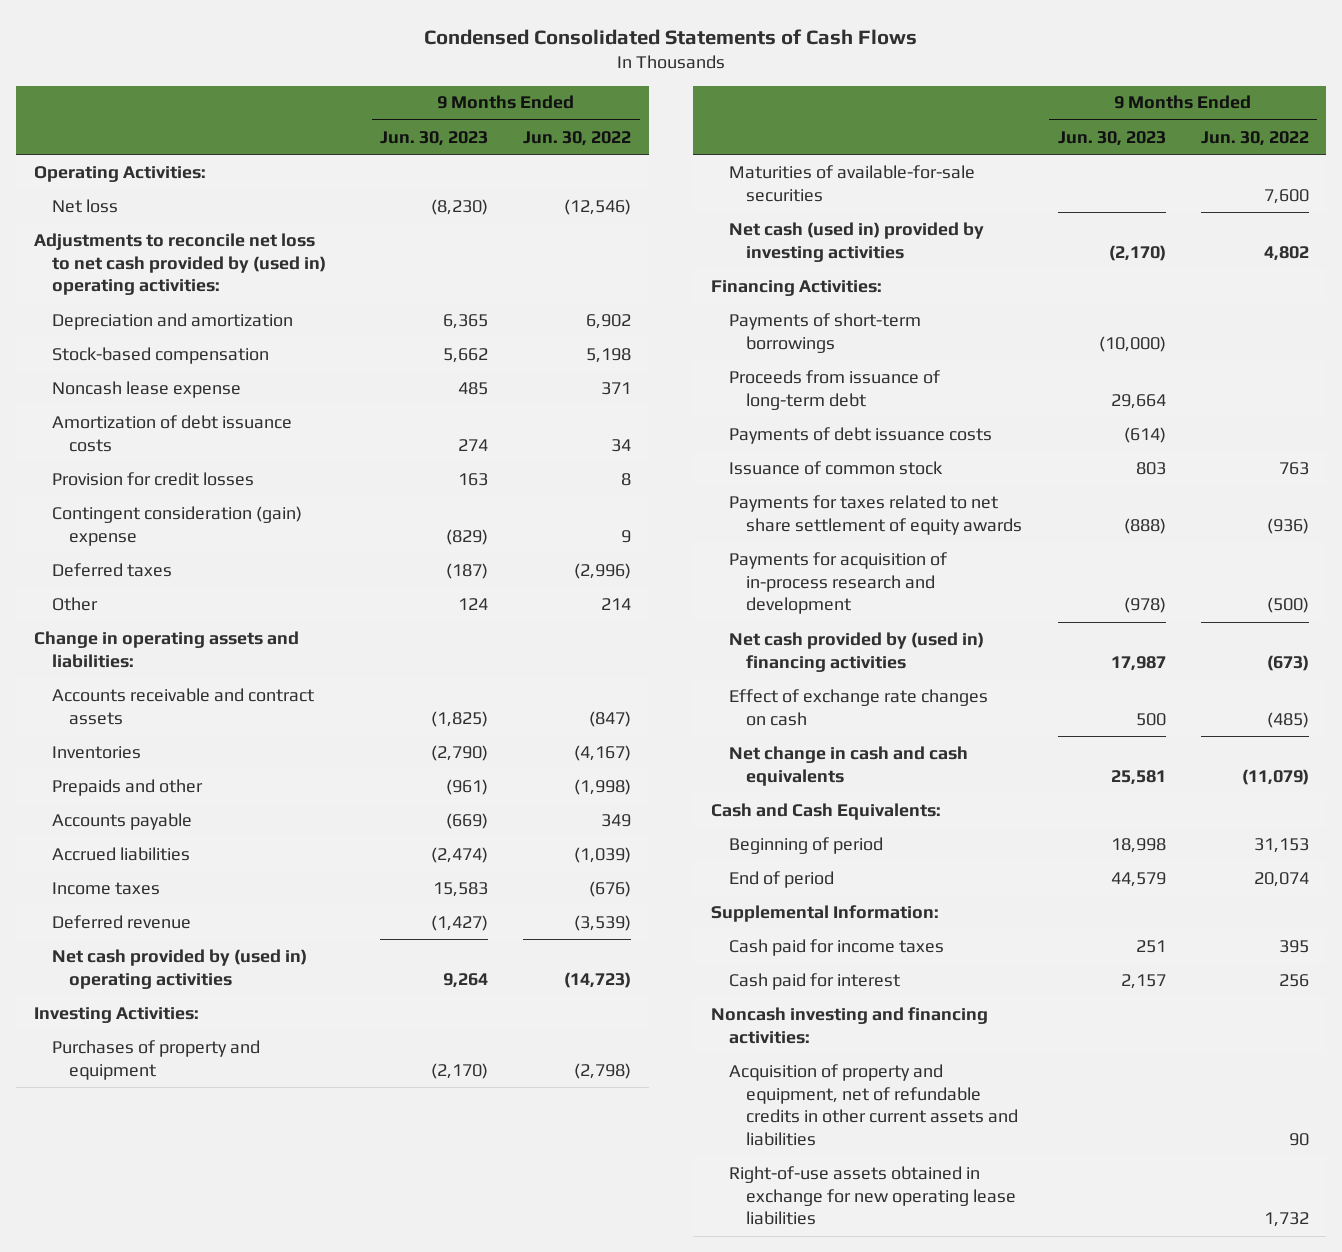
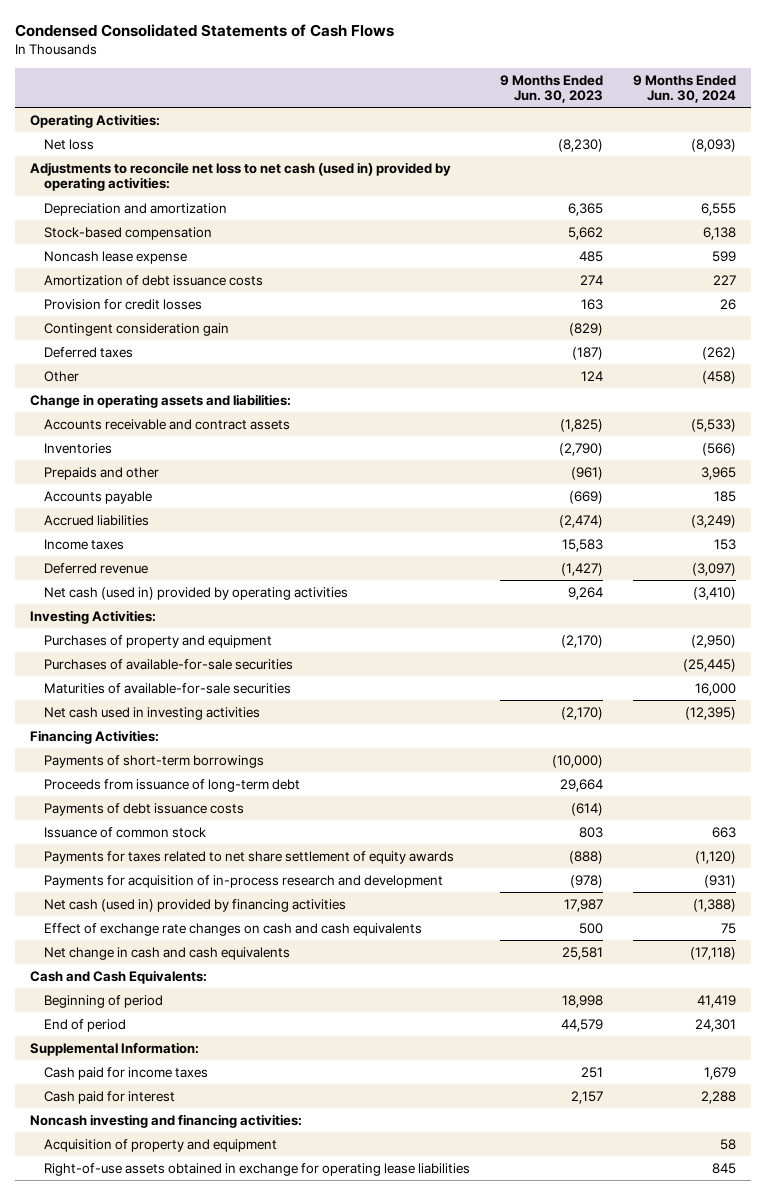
- | 9 Months Ended Jun. 30, 2023 | 9 Months Ended Jun. 30, 2022
+ | 9 Months Ended Jun. 30, 2023 | 9 Months Ended Jun. 30, 2024
- Adjustments to reconcile net loss to net cash provided by (used in) operating activities:
+ Adjustments to reconcile net loss to net cash (used in) provided by operating activities:
- Contingent consideration (gain) expense | (829) | 9
+ Contingent consideration gain | (829) |
- Net cash provided by (used in) operating activities | 9,264 | (14,723)
+ Net cash (used in) provided by operating activities | 9,264 | (3,410)
+ Purchases of available-for-sale securities | | (25,445)
- Net cash (used in) provided by investing activities | (2,170) | 4,802
+ Net cash used in investing activities | (2,170) | (12,395)
- Net cash provided by (used in) financing activities | 17,987 | (673)
- Effect of exchange rate changes on cash | 500 | (485)
+ Net cash (used in) provided by financing activities | 17,987 | (1,388)
+ Effect of exchange rate changes on cash and cash equivalents | 500 | 75
- Acquisition of property and equipment, net of refundable credits in other current assets and liabilities | | 90
- Right-of-use assets obtained in exchange for new operating lease liabilities | | 1,732
+ Acquisition of property and equipment | | 58
+ Right-of-use assets obtained in exchange for operating lease liabilities | | 845

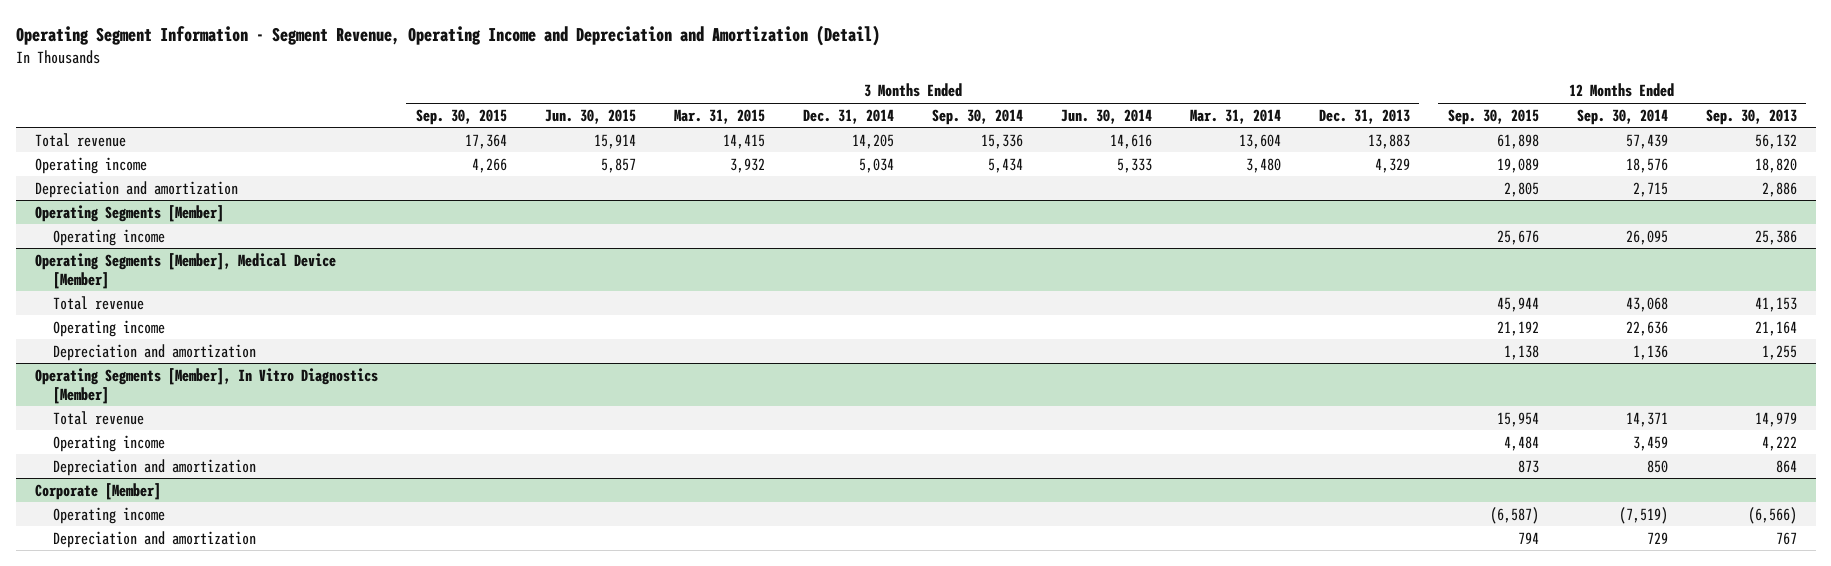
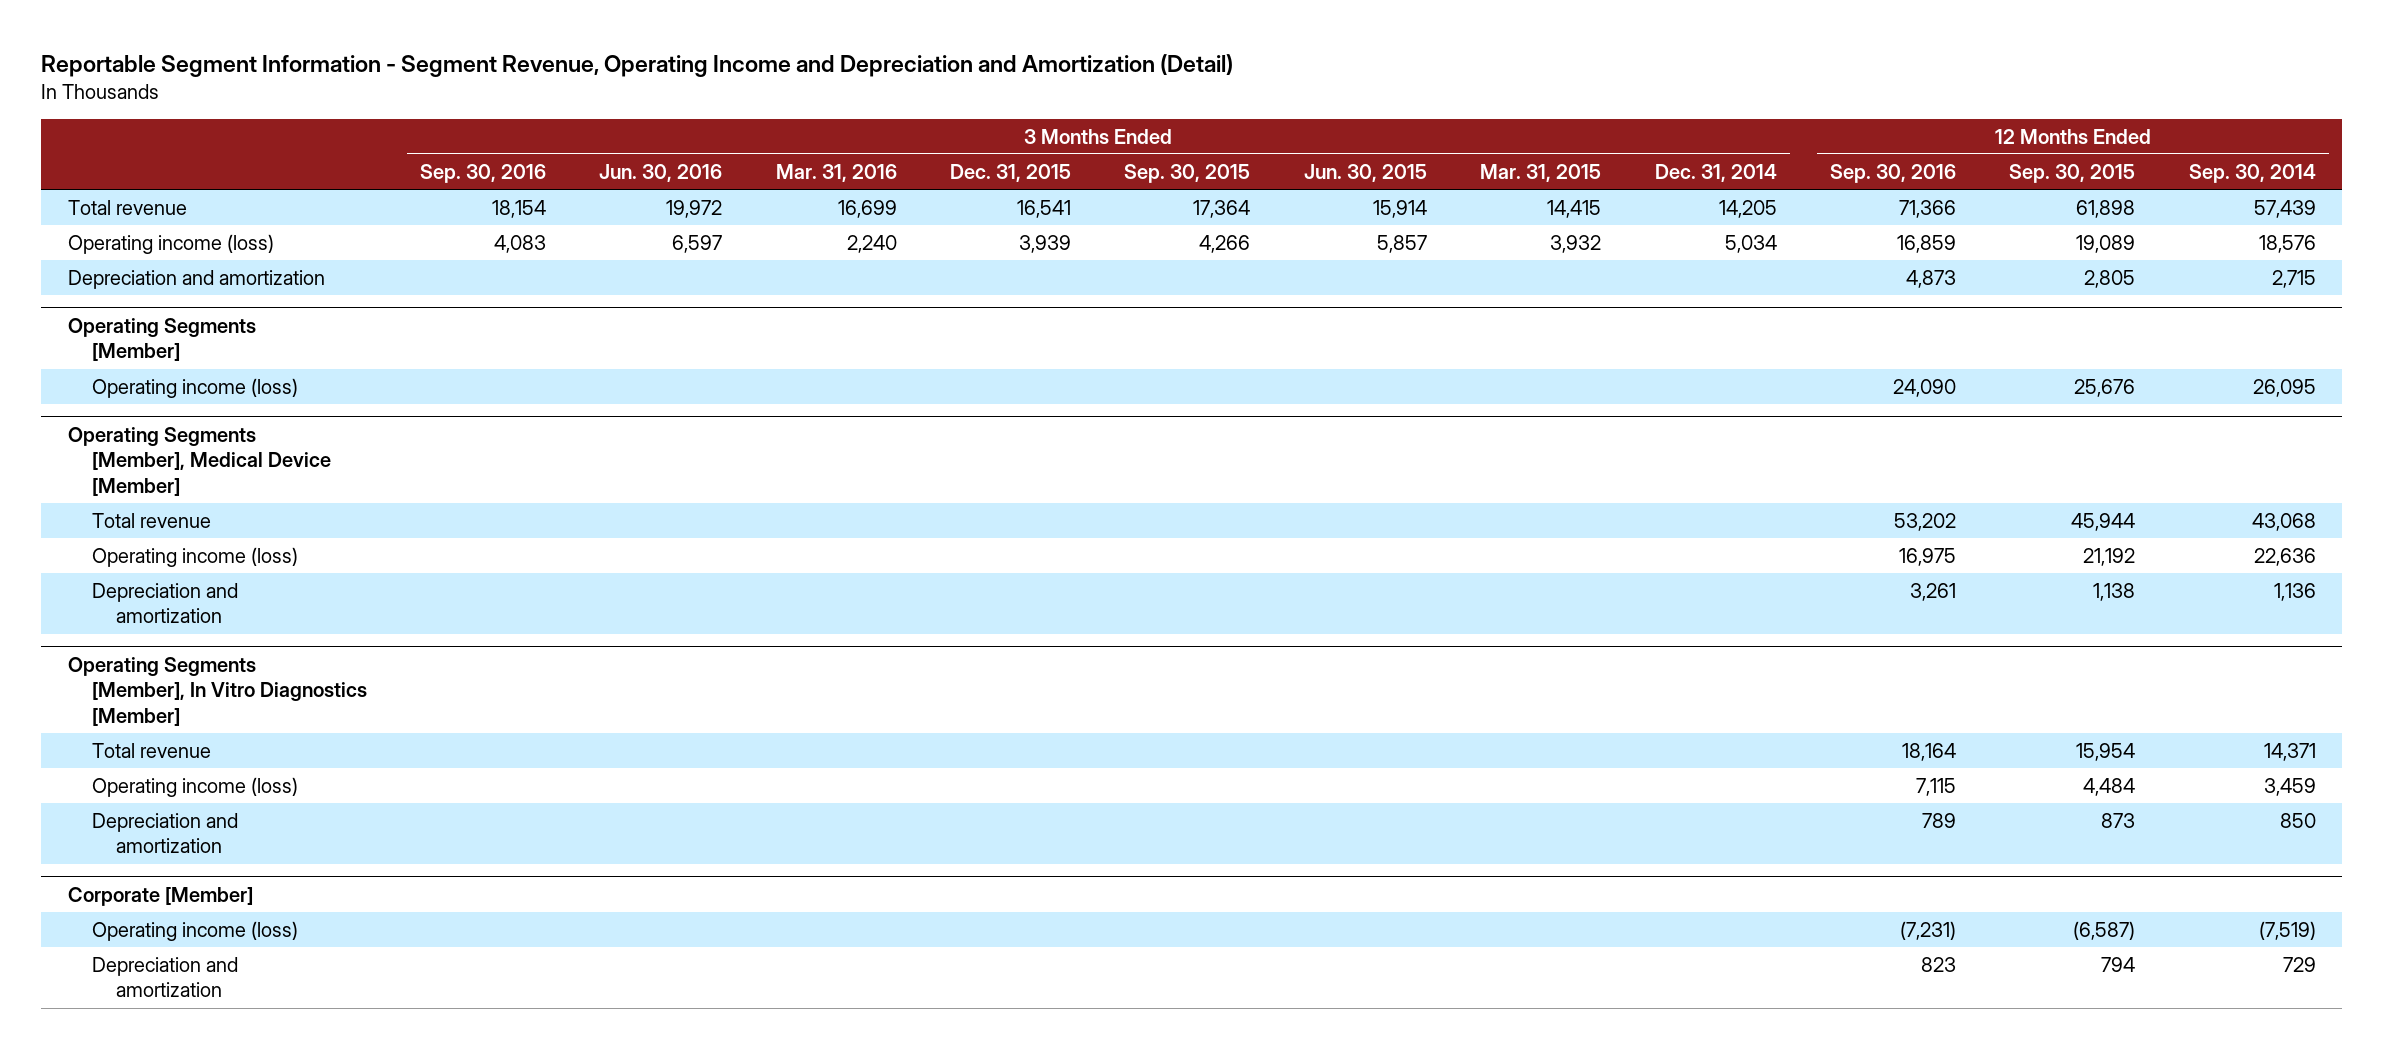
- Operating Segment Information - Segment Revenue, Operating Income and Depreciation and Amortization (Detail)
+ Reportable Segment Information - Segment Revenue, Operating Income and Depreciation and Amortization (Detail)
- | 3 Months Ended Sep. 30, 2015 | 3 Months Ended Jun. 30, 2015 | 3 Months Ended Mar. 31, 2015 | 3 Months Ended Dec. 31, 2014 | 3 Months Ended Sep. 30, 2014 | 3 Months Ended Jun. 30, 2014 | 3 Months Ended Mar. 31, 2014 | 3 Months Ended Dec. 31, 2013 | 12 Months Ended Sep. 30, 2015 | 12 Months Ended Sep. 30, 2014 | 12 Months Ended Sep. 30, 2013
+ | 3 Months Ended Sep. 30, 2016 | 3 Months Ended Jun. 30, 2016 | 3 Months Ended Mar. 31, 2016 | 3 Months Ended Dec. 31, 2015 | 3 Months Ended Sep. 30, 2015 | 3 Months Ended Jun. 30, 2015 | 3 Months Ended Mar. 31, 2015 | 3 Months Ended Dec. 31, 2014 | 12 Months Ended Sep. 30, 2016 | 12 Months Ended Sep. 30, 2015 | 12 Months Ended Sep. 30, 2014
- Operating income | 4,266 | 5,857 | 3,932 | 5,034 | 5,434 | 5,333 | 3,480 | 4,329 | 19,089 | 18,576 | 18,820
+ Operating income (loss) | 4,083 | 6,597 | 2,240 | 3,939 | 4,266 | 5,857 | 3,932 | 5,034 | 16,859 | 19,089 | 18,576
@ Operating Segments [Member]
- Operating income | | | | | | | | | 25,676 | 26,095 | 25,386
+ Operating income (loss) | | | | | | | | | 24,090 | 25,676 | 26,095
@ Operating Segments [Member], Medical Device [Member]
- Operating income | | | | | | | | | 21,192 | 22,636 | 21,164
+ Operating income (loss) | | | | | | | | | 16,975 | 21,192 | 22,636
@ Operating Segments [Member], In Vitro Diagnostics [Member]
- Operating income | | | | | | | | | 4,484 | 3,459 | 4,222
+ Operating income (loss) | | | | | | | | | 7,115 | 4,484 | 3,459
@ Corporate [Member]
- Operating income | | | | | | | | | (6,587) | (7,519) | (6,566)
+ Operating income (loss) | | | | | | | | | (7,231) | (6,587) | (7,519)

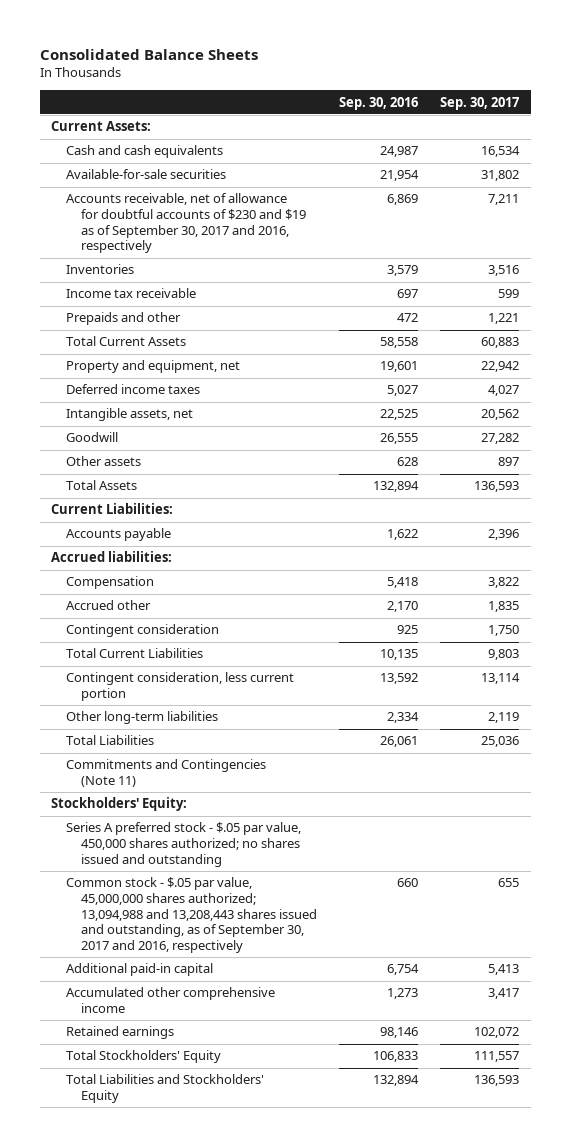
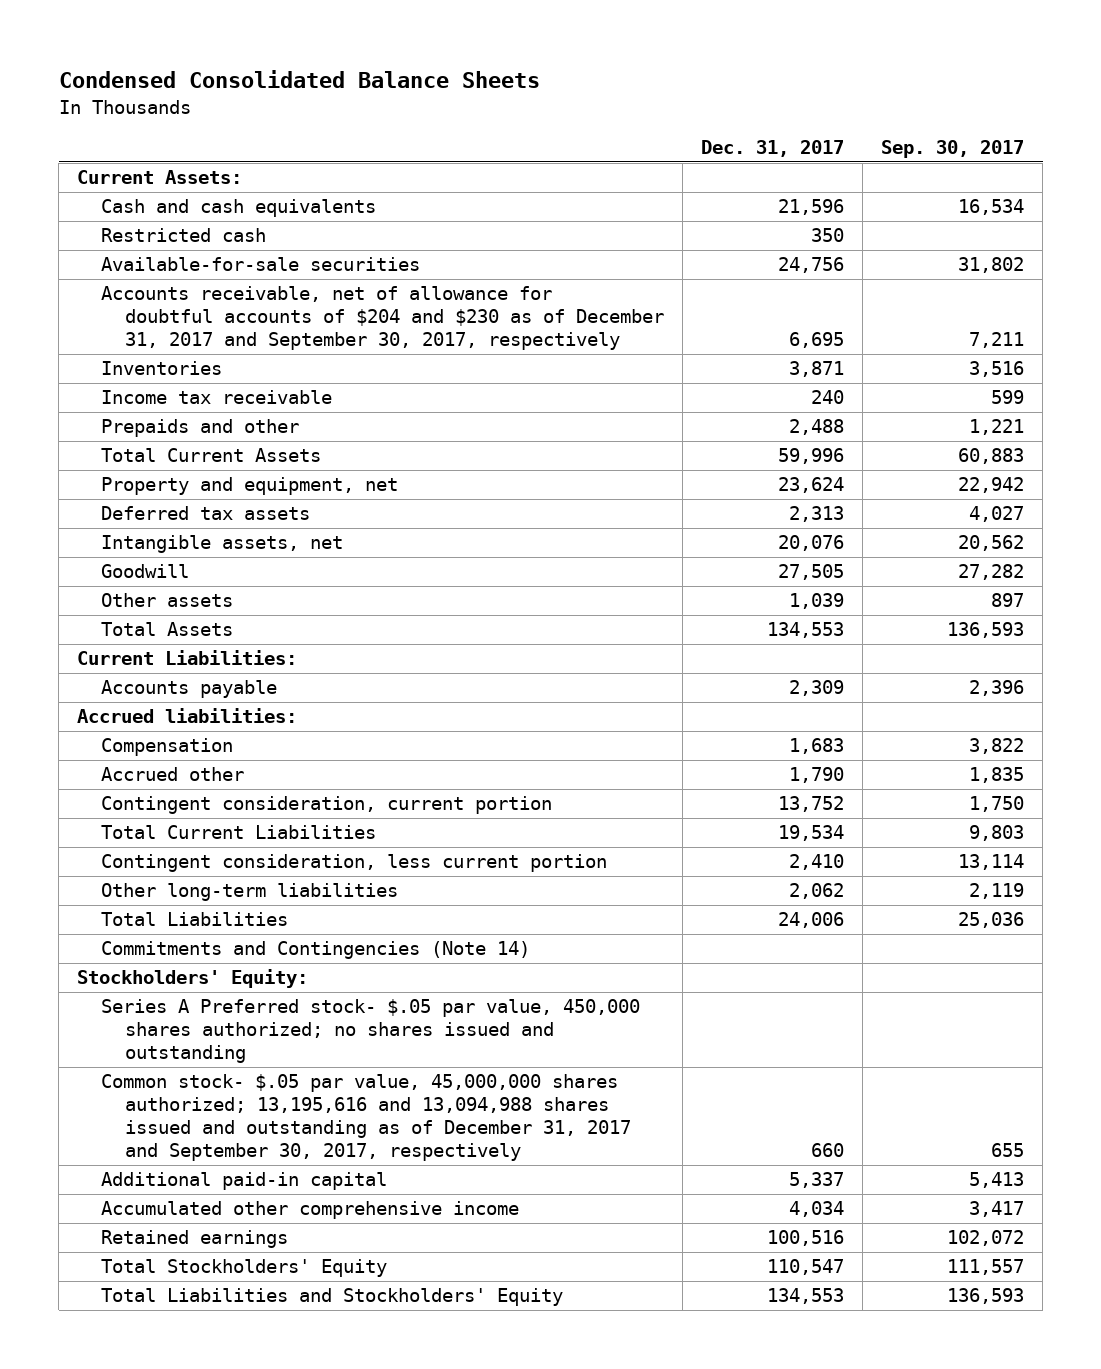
- Consolidated Balance Sheets
+ Condensed Consolidated Balance Sheets
- | Sep. 30, 2016 | Sep. 30, 2017
+ | Dec. 31, 2017 | Sep. 30, 2017
+ Restricted cash | 350 |
- Accounts receivable, net of allowance for doubtful accounts of $230 and $19 as of September 30, 2017 and 2016, respectively | 6,869 | 7,211
+ Accounts receivable, net of allowance for doubtful accounts of $204 and $230 as of December 31, 2017 and September 30, 2017, respectively | 6,695 | 7,211
- Deferred income taxes | 5,027 | 4,027
+ Deferred tax assets | 2,313 | 4,027
- Contingent consideration | 925 | 1,750
+ Contingent consideration, current portion | 13,752 | 1,750
- Commitments and Contingencies (Note 11)
+ Commitments and Contingencies (Note 14)
- Series A preferred stock - $.05 par value, 450,000 shares authorized; no shares issued and outstanding
- Common stock - $.05 par value, 45,000,000 shares authorized; 13,094,988 and 13,208,443 shares issued and outstanding, as of September 30, 2017 and 2016, respectively | 660 | 655
+ Series A Preferred stock- $.05 par value, 450,000 shares authorized; no shares issued and outstanding
+ Common stock- $.05 par value, 45,000,000 shares authorized; 13,195,616 and 13,094,988 shares issued and outstanding as of December 31, 2017 and September 30, 2017, respectively | 660 | 655

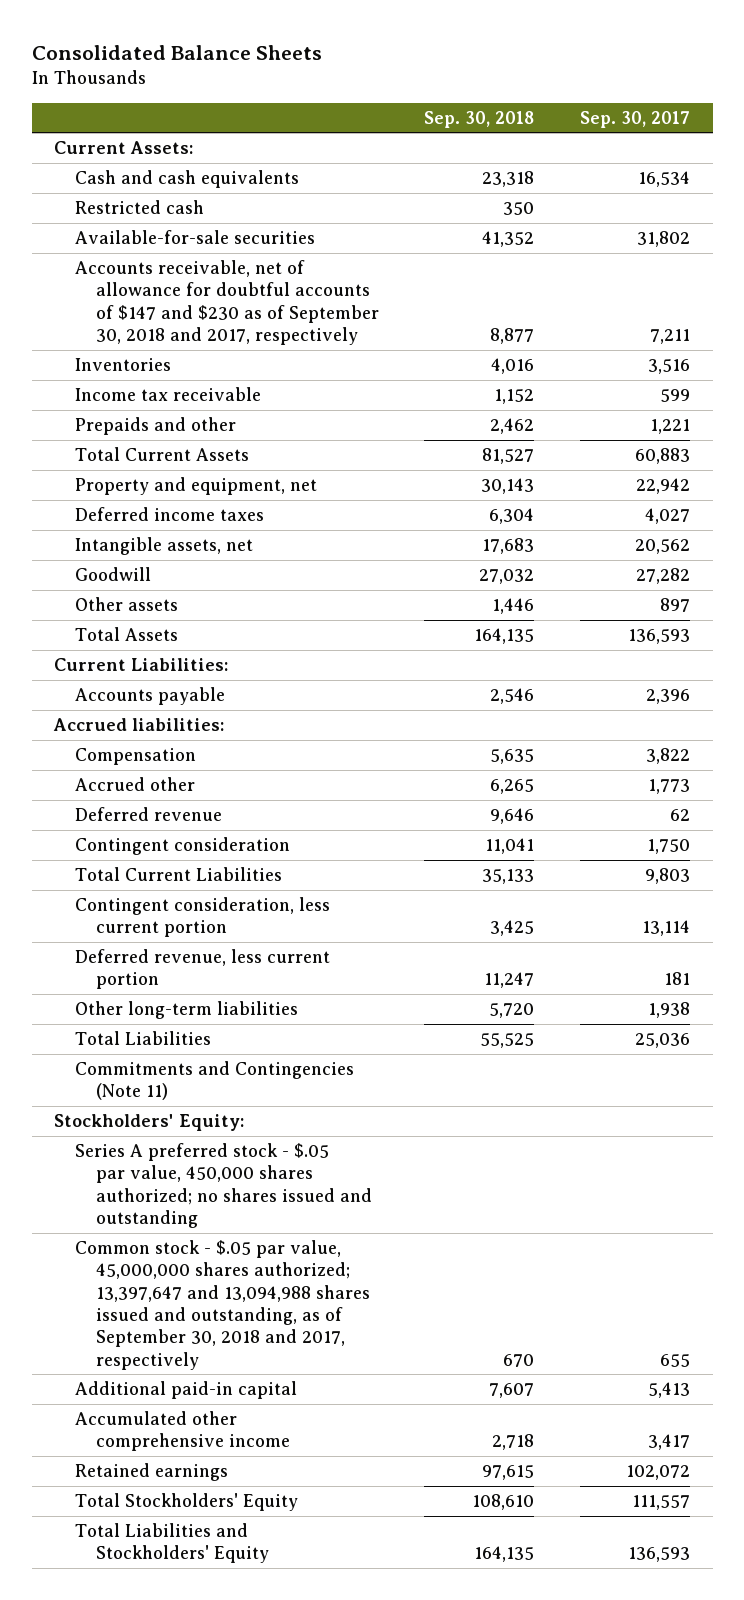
- Condensed Consolidated Balance Sheets
+ Consolidated Balance Sheets
- | Dec. 31, 2017 | Sep. 30, 2017
+ | Sep. 30, 2018 | Sep. 30, 2017
- Accounts receivable, net of allowance for doubtful accounts of $204 and $230 as of December 31, 2017 and September 30, 2017, respectively | 6,695 | 7,211
+ Accounts receivable, net of allowance for doubtful accounts of $147 and $230 as of September 30, 2018 and 2017, respectively | 8,877 | 7,211
- Deferred tax assets | 2,313 | 4,027
+ Deferred income taxes | 6,304 | 4,027
- Accrued other | 1,790 | 1,835
- Contingent consideration, current portion | 13,752 | 1,750
+ Accrued other | 6,265 | 1,773
+ Deferred revenue | 9,646 | 62
+ Contingent consideration | 11,041 | 1,750
- Other long-term liabilities | 2,062 | 2,119
+ Deferred revenue, less current portion | 11,247 | 181
+ Other long-term liabilities | 5,720 | 1,938
- Commitments and Contingencies (Note 14)
+ Commitments and Contingencies (Note 11)
- Series A Preferred stock- $.05 par value, 450,000 shares authorized; no shares issued and outstanding
- Common stock- $.05 par value, 45,000,000 shares authorized; 13,195,616 and 13,094,988 shares issued and outstanding as of December 31, 2017 and September 30, 2017, respectively | 660 | 655
+ Series A preferred stock - $.05 par value, 450,000 shares authorized; no shares issued and outstanding
+ Common stock - $.05 par value, 45,000,000 shares authorized; 13,397,647 and 13,094,988 shares issued and outstanding, as of September 30, 2018 and 2017, respectively | 670 | 655

